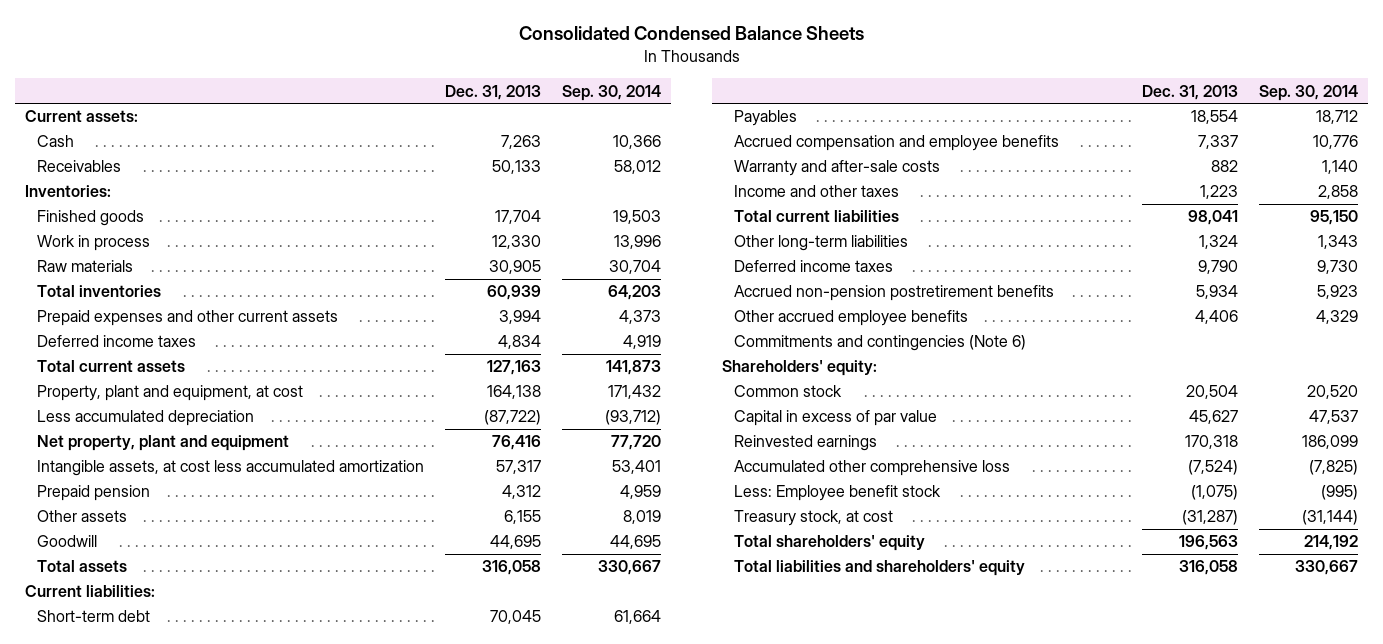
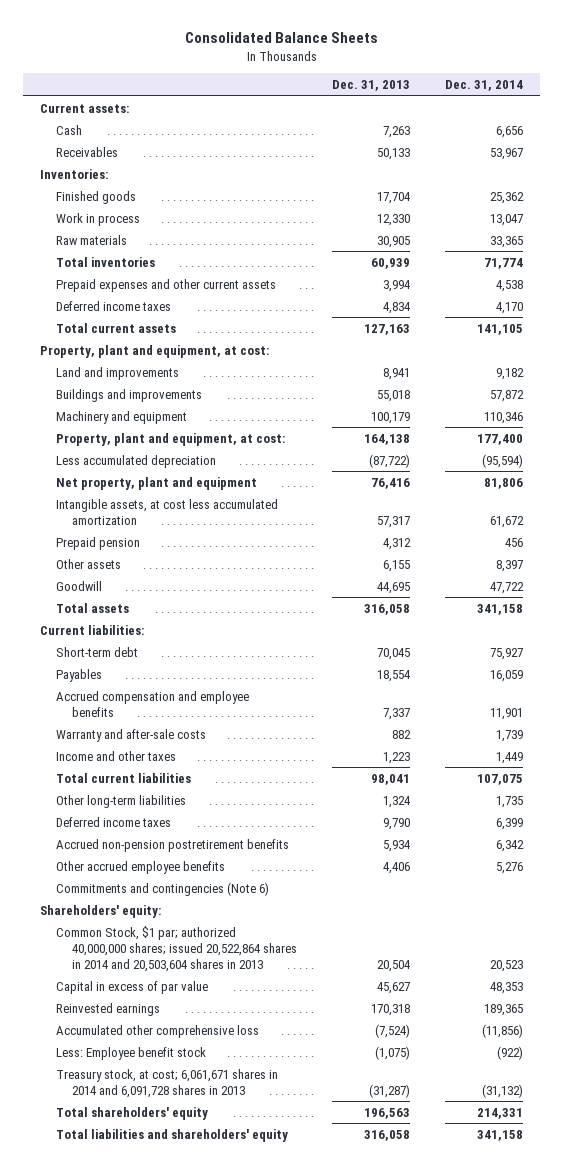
- Consolidated Condensed Balance Sheets
+ Consolidated Balance Sheets
- | Dec. 31, 2013 | Sep. 30, 2014
+ | Dec. 31, 2013 | Dec. 31, 2014
- Property, plant and equipment, at cost | 164,138 | 171,432
+ Property, plant and equipment, at cost:
+ Land and improvements | 8,941 | 9,182
+ Buildings and improvements | 55,018 | 57,872
+ Machinery and equipment | 100,179 | 110,346
+ Property, plant and equipment, at cost: | 164,138 | 177,400
- Common stock | 20,504 | 20,520
+ Common Stock, $1 par; authorized 40,000,000 shares; issued 20,522,864 shares in 2014 and 20,503,604 shares in 2013 | 20,504 | 20,523
- Treasury stock, at cost | (31,287) | (31,144)
+ Treasury stock, at cost; 6,061,671 shares in 2014 and 6,091,728 shares in 2013 | (31,287) | (31,132)

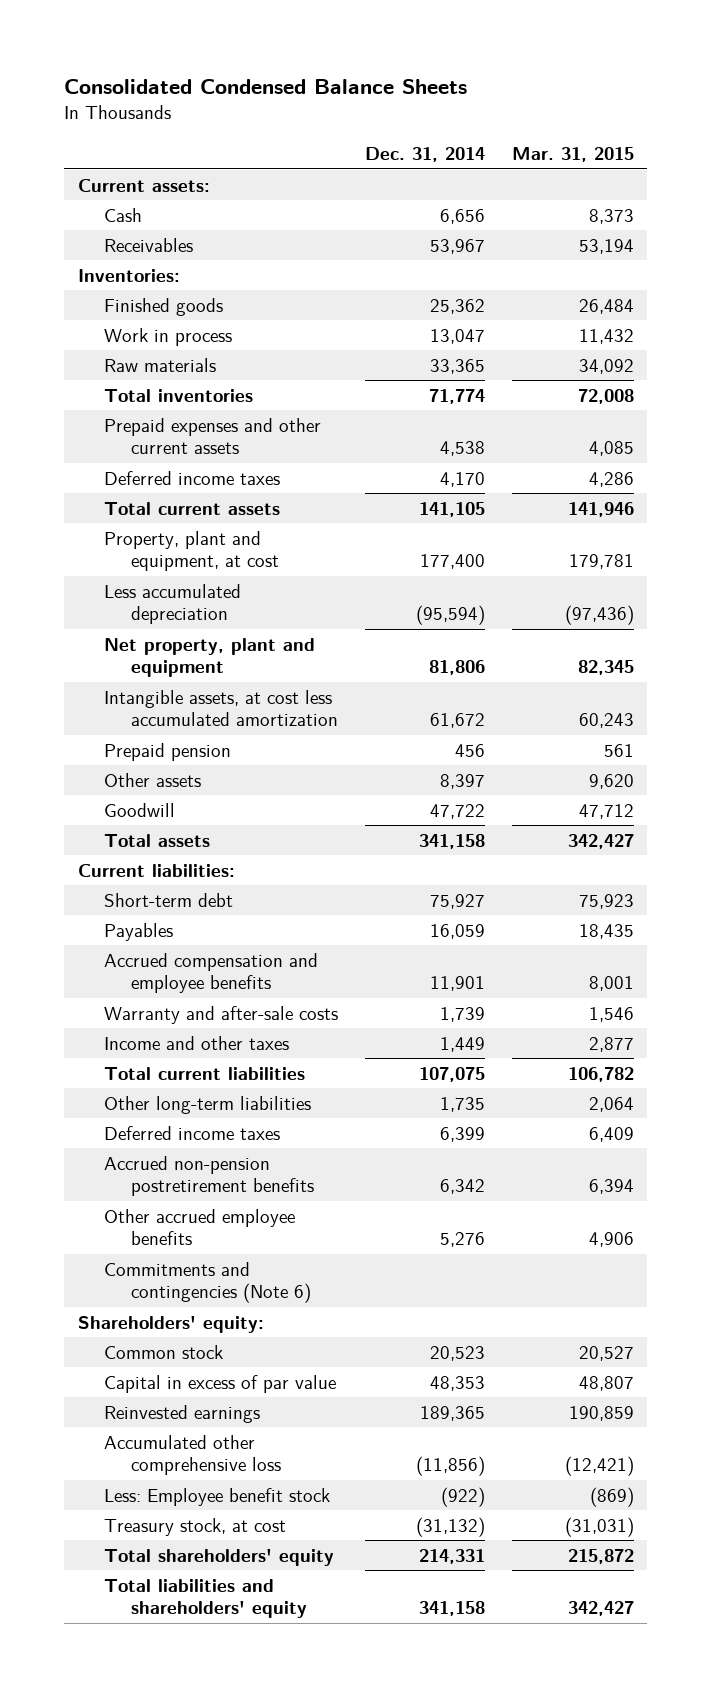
- Consolidated Balance Sheets
+ Consolidated Condensed Balance Sheets
- | Dec. 31, 2013 | Dec. 31, 2014
+ | Dec. 31, 2014 | Mar. 31, 2015
- Property, plant and equipment, at cost:
- Land and improvements | 8,941 | 9,182
- Buildings and improvements | 55,018 | 57,872
- Machinery and equipment | 100,179 | 110,346
- Property, plant and equipment, at cost: | 164,138 | 177,400
+ Property, plant and equipment, at cost | 177,400 | 179,781
- Common Stock, $1 par; authorized 40,000,000 shares; issued 20,522,864 shares in 2014 and 20,503,604 shares in 2013 | 20,504 | 20,523
+ Common stock | 20,523 | 20,527
- Treasury stock, at cost; 6,061,671 shares in 2014 and 6,091,728 shares in 2013 | (31,287) | (31,132)
+ Treasury stock, at cost | (31,132) | (31,031)

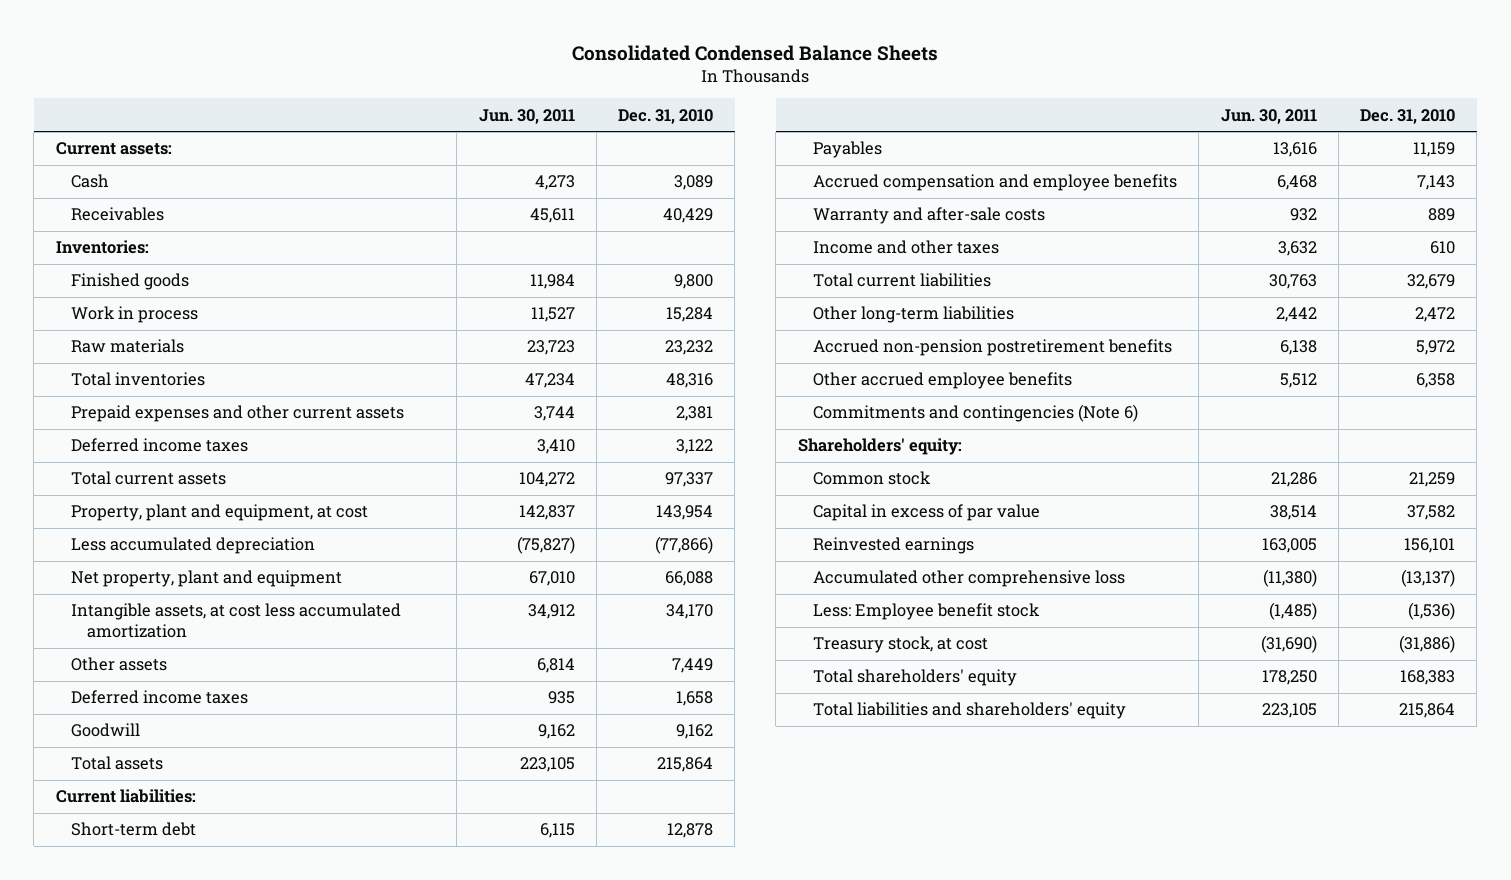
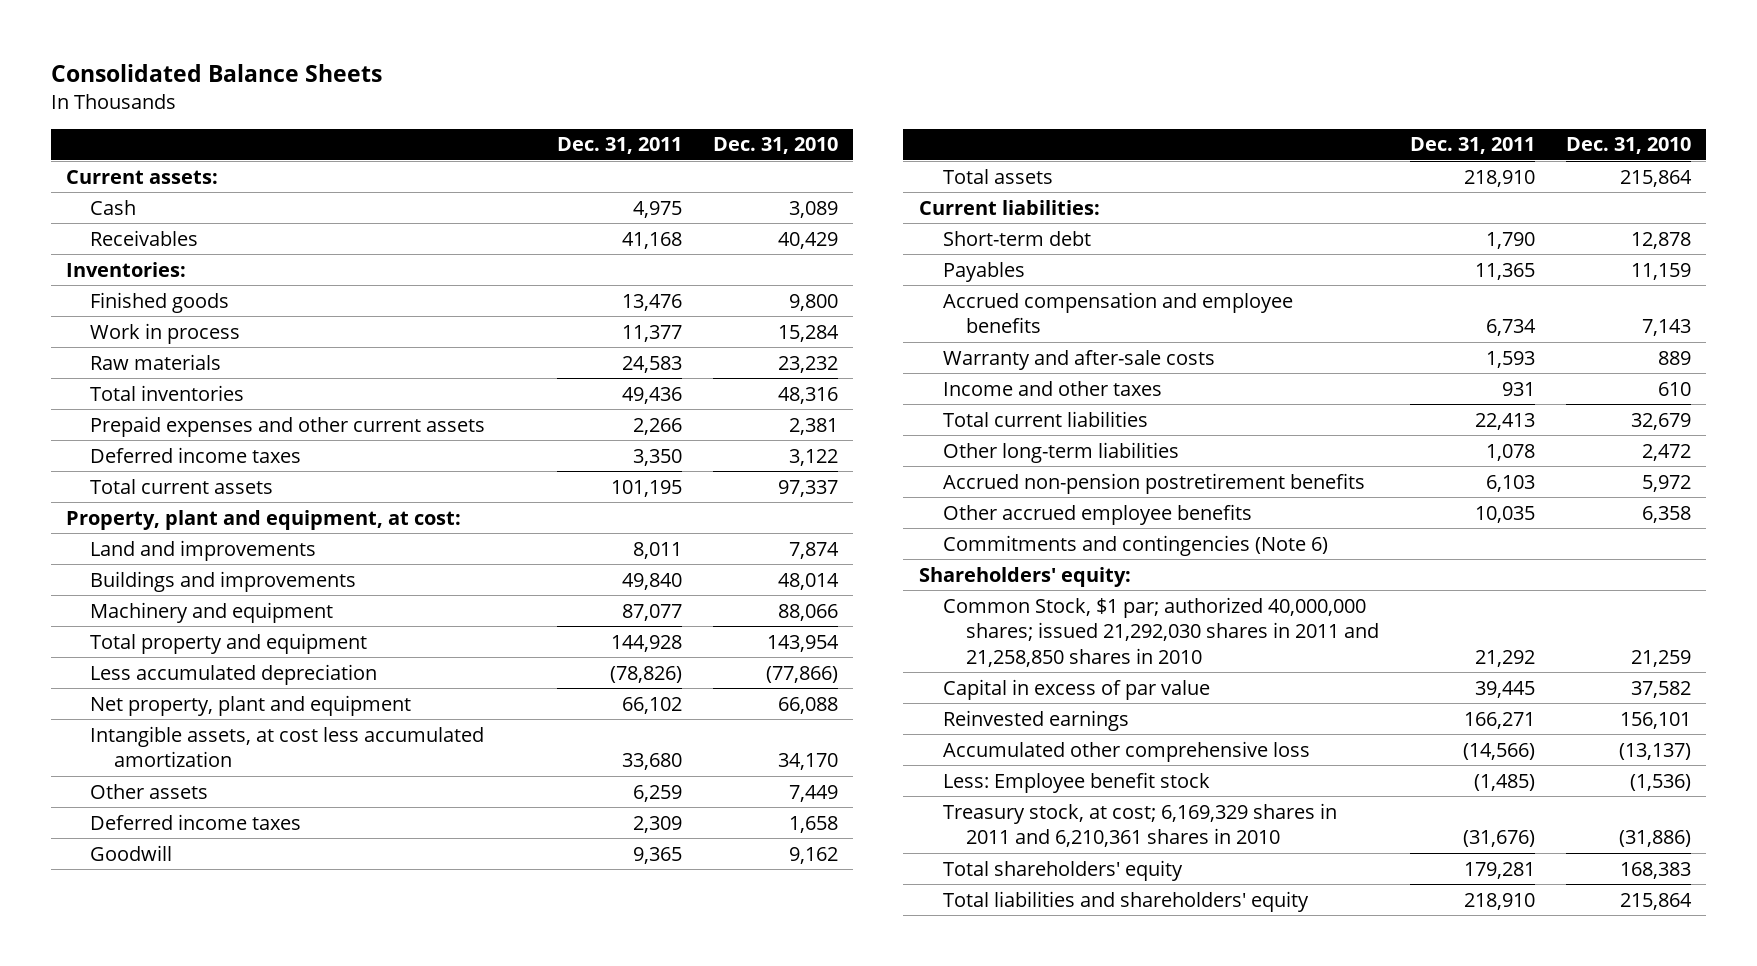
- Consolidated Condensed Balance Sheets
+ Consolidated Balance Sheets
- | Jun. 30, 2011 | Dec. 31, 2010
+ | Dec. 31, 2011 | Dec. 31, 2010
- Property, plant and equipment, at cost | 142,837 | 143,954
+ Property, plant and equipment, at cost:
+ Land and improvements | 8,011 | 7,874
+ Buildings and improvements | 49,840 | 48,014
+ Machinery and equipment | 87,077 | 88,066
+ Total property and equipment | 144,928 | 143,954
- Common stock | 21,286 | 21,259
+ Common Stock, $1 par; authorized 40,000,000 shares; issued 21,292,030 shares in 2011 and 21,258,850 shares in 2010 | 21,292 | 21,259
- Treasury stock, at cost | (31,690) | (31,886)
+ Treasury stock, at cost; 6,169,329 shares in 2011 and 6,210,361 shares in 2010 | (31,676) | (31,886)

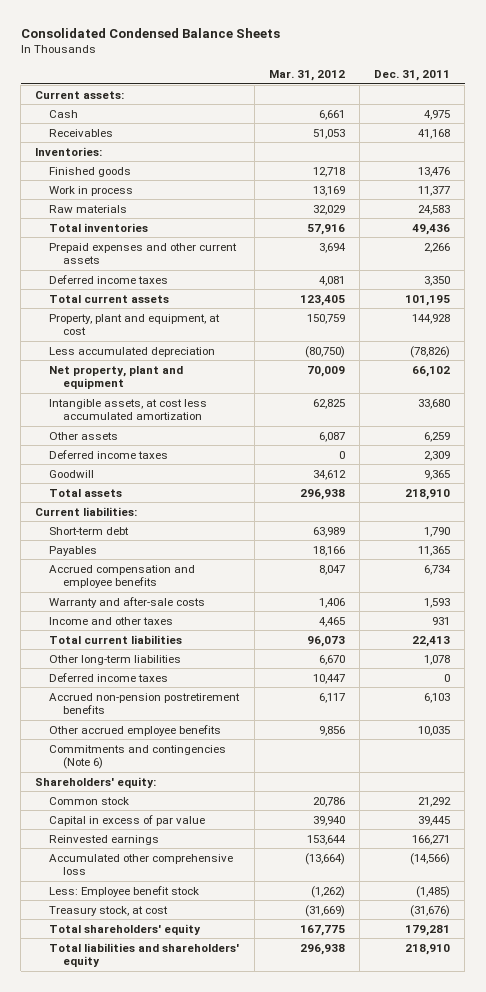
- Consolidated Balance Sheets
+ Consolidated Condensed Balance Sheets
- | Dec. 31, 2011 | Dec. 31, 2010
+ | Mar. 31, 2012 | Dec. 31, 2011
- Property, plant and equipment, at cost:
- Land and improvements | 8,011 | 7,874
- Buildings and improvements | 49,840 | 48,014
- Machinery and equipment | 87,077 | 88,066
- Total property and equipment | 144,928 | 143,954
+ Property, plant and equipment, at cost | 150,759 | 144,928
+ Deferred income taxes | 10,447 | 0
- Common Stock, $1 par; authorized 40,000,000 shares; issued 21,292,030 shares in 2011 and 21,258,850 shares in 2010 | 21,292 | 21,259
+ Common stock | 20,786 | 21,292
- Treasury stock, at cost; 6,169,329 shares in 2011 and 6,210,361 shares in 2010 | (31,676) | (31,886)
+ Treasury stock, at cost | (31,669) | (31,676)

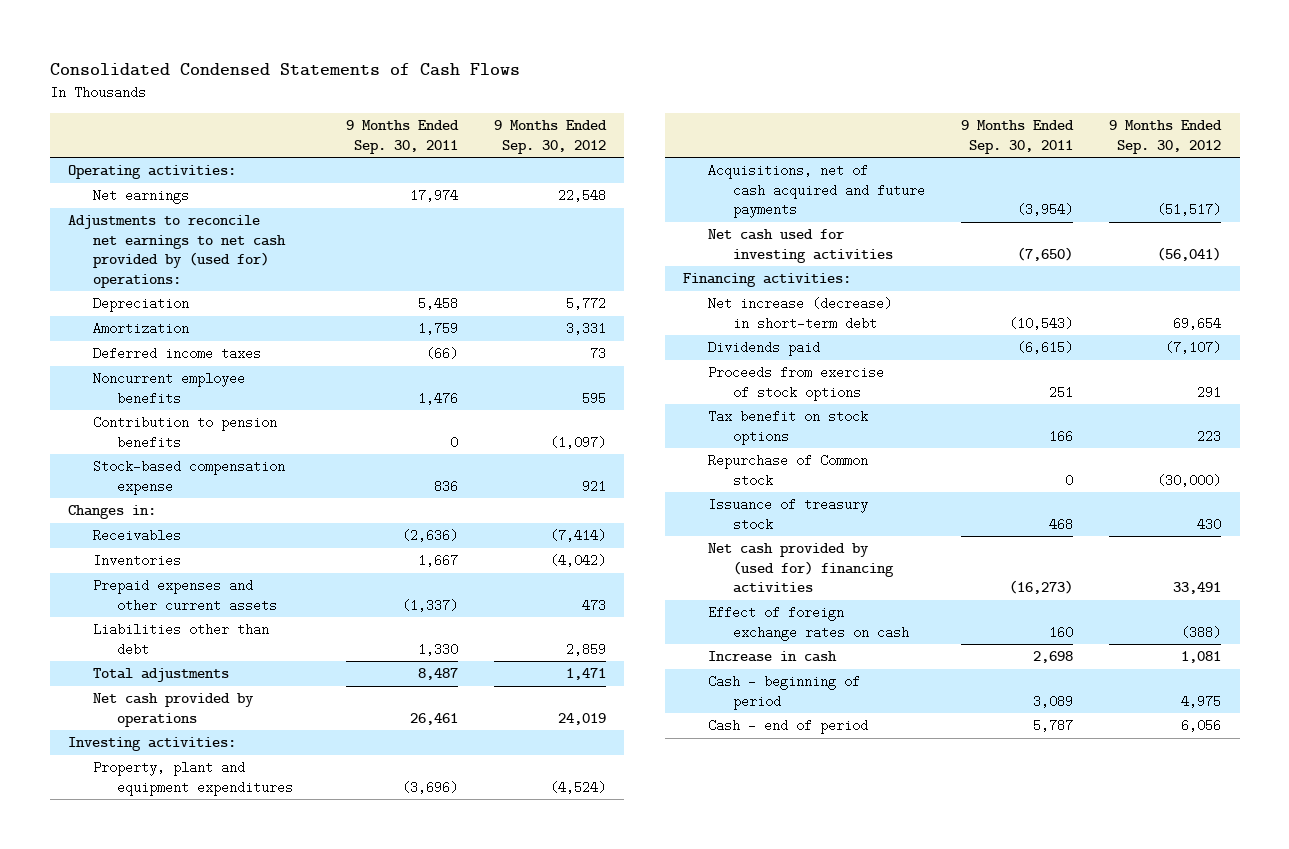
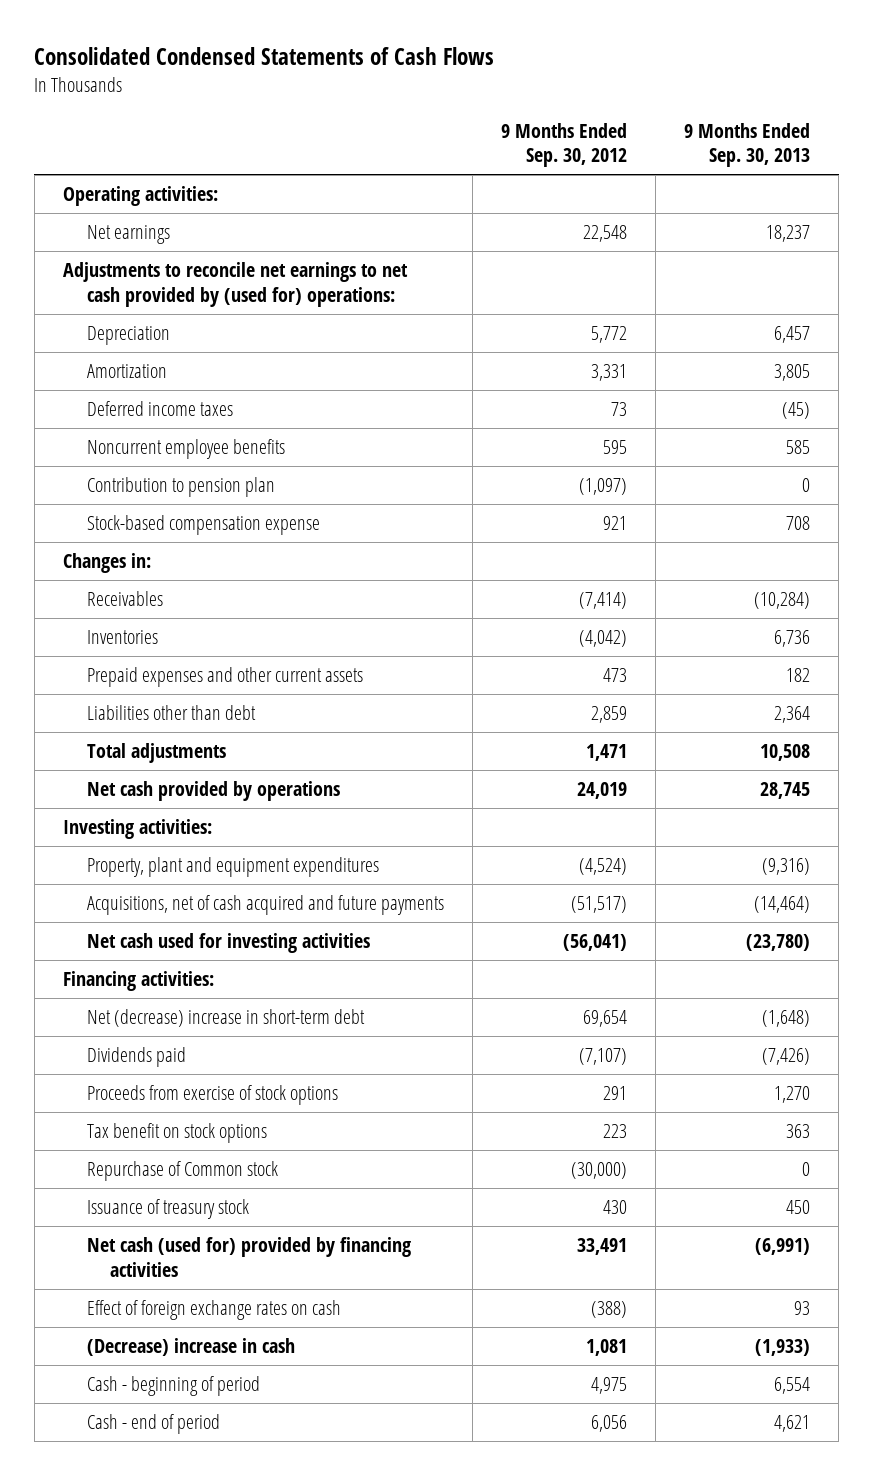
- | 9 Months Ended Sep. 30, 2011 | 9 Months Ended Sep. 30, 2012
+ | 9 Months Ended Sep. 30, 2012 | 9 Months Ended Sep. 30, 2013
- Contribution to pension benefits | 0 | (1,097)
+ Contribution to pension plan | (1,097) | 0
- Net increase (decrease) in short-term debt | (10,543) | 69,654
+ Net (decrease) increase in short-term debt | 69,654 | (1,648)
- Net cash provided by (used for) financing activities | (16,273) | 33,491
+ Net cash (used for) provided by financing activities | 33,491 | (6,991)
- Increase in cash | 2,698 | 1,081
+ (Decrease) increase in cash | 1,081 | (1,933)

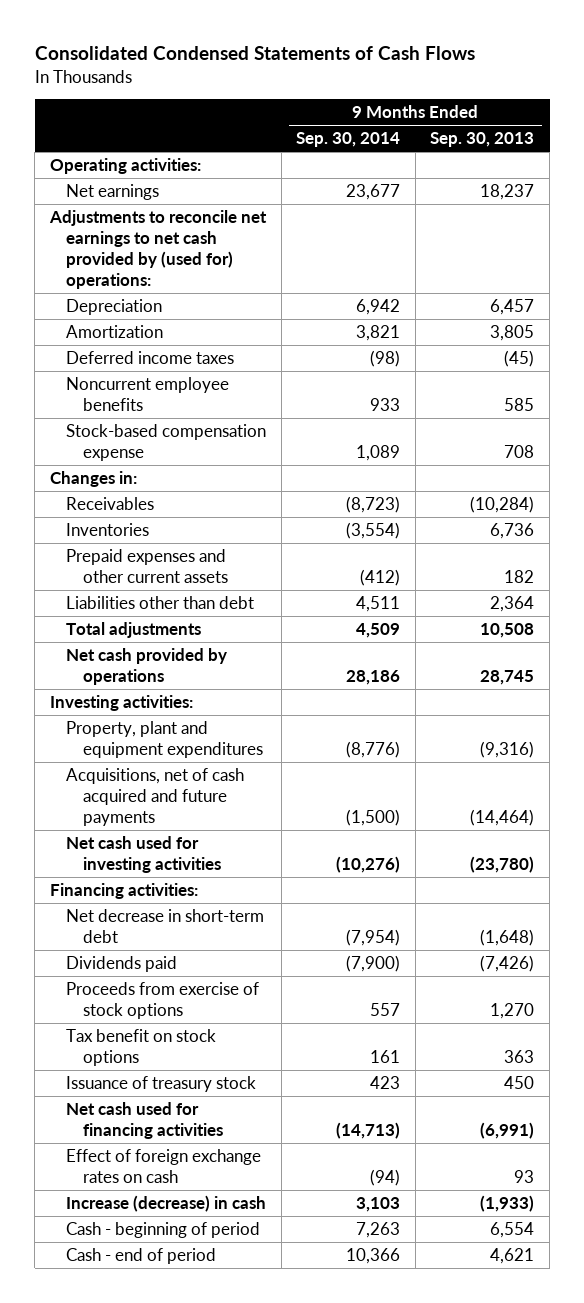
- | 9 Months Ended Sep. 30, 2012 | 9 Months Ended Sep. 30, 2013
+ | 9 Months Ended Sep. 30, 2014 | 9 Months Ended Sep. 30, 2013
- Contribution to pension plan | (1,097) | 0
- Net (decrease) increase in short-term debt | 69,654 | (1,648)
+ Net decrease in short-term debt | (7,954) | (1,648)
- Repurchase of Common stock | (30,000) | 0
- Net cash (used for) provided by financing activities | 33,491 | (6,991)
+ Net cash used for financing activities | (14,713) | (6,991)
- (Decrease) increase in cash | 1,081 | (1,933)
+ Increase (decrease) in cash | 3,103 | (1,933)

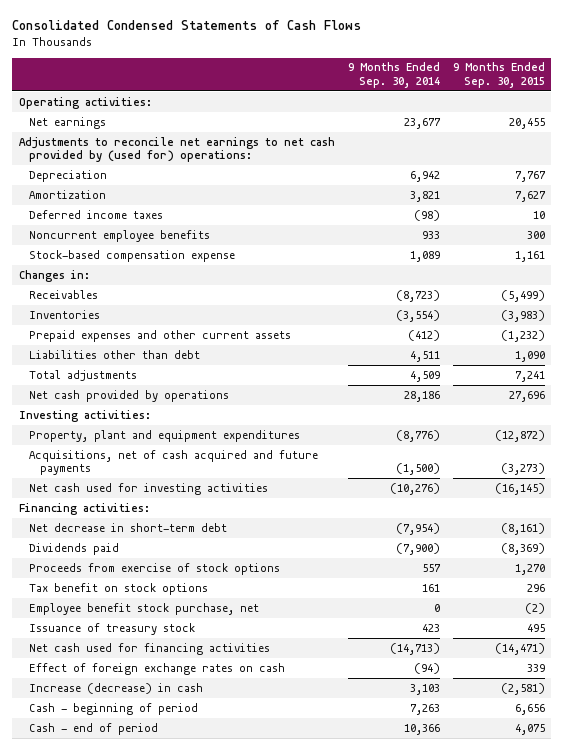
- | 9 Months Ended Sep. 30, 2014 | 9 Months Ended Sep. 30, 2013
+ | 9 Months Ended Sep. 30, 2014 | 9 Months Ended Sep. 30, 2015
+ Employee benefit stock purchase, net | 0 | (2)

